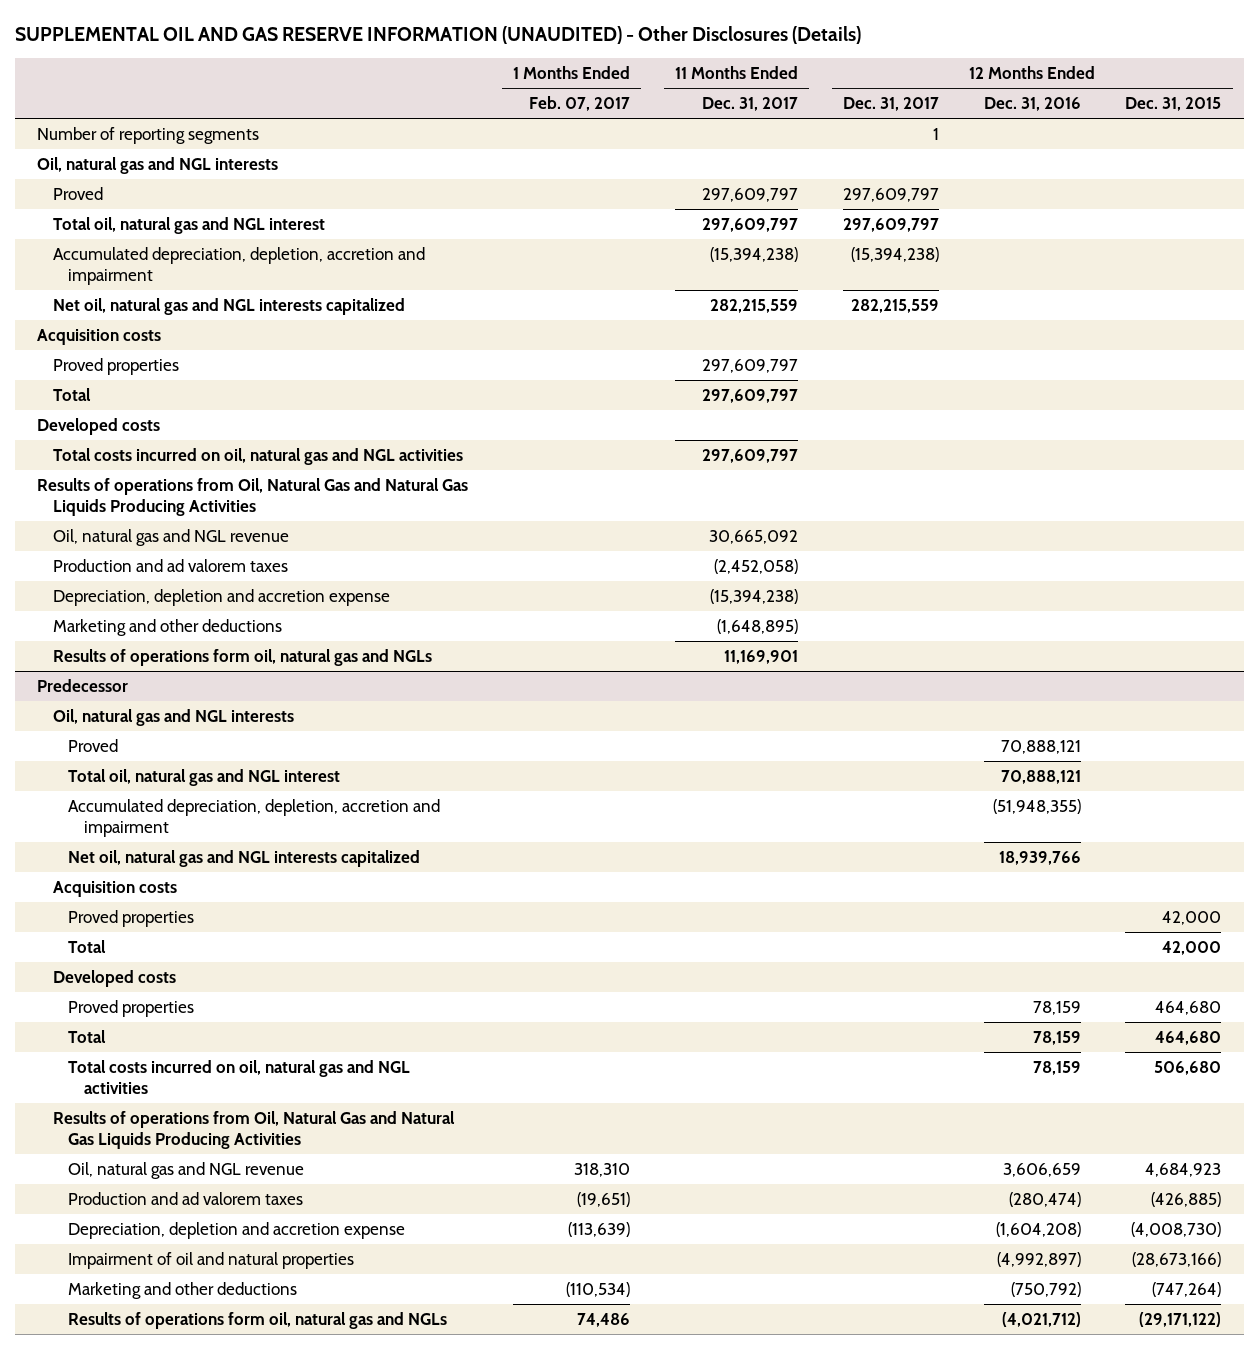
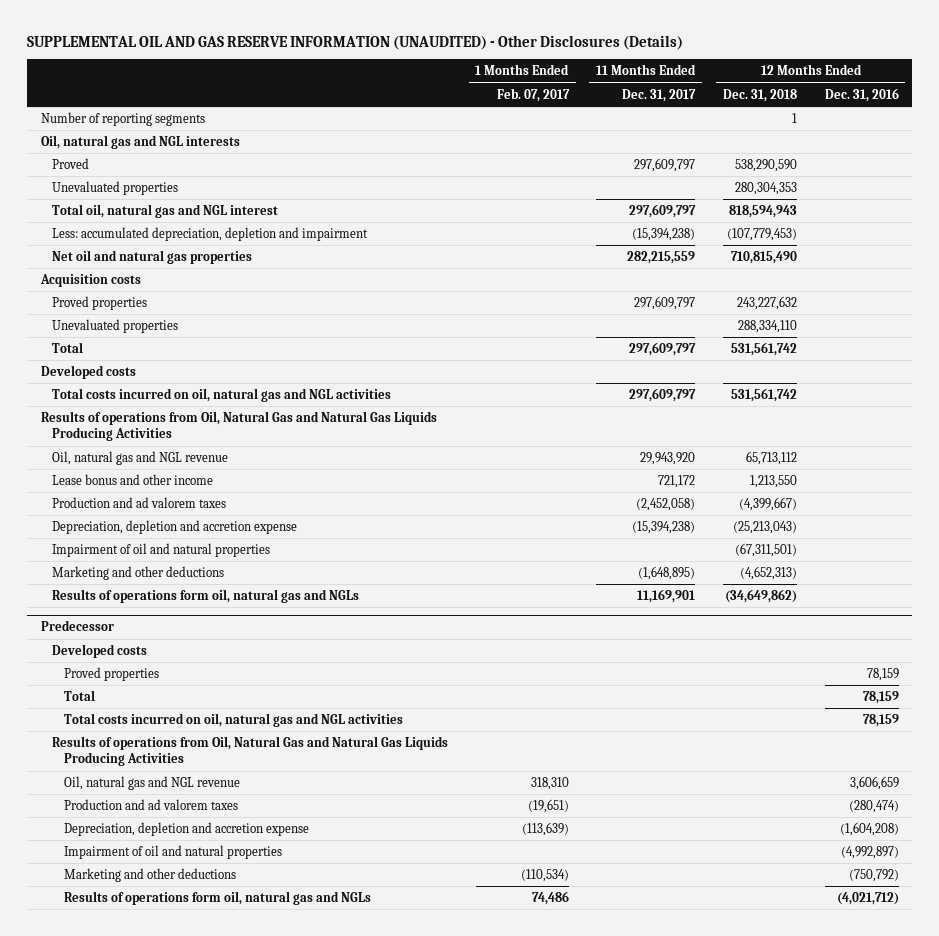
- | 1 Months Ended Feb. 07, 2017 | 11 Months Ended Dec. 31, 2017 | 12 Months Ended Dec. 31, 2017 | 12 Months Ended Dec. 31, 2016 | 12 Months Ended Dec. 31, 2015
+ | 1 Months Ended Feb. 07, 2017 | 11 Months Ended Dec. 31, 2017 | 12 Months Ended Dec. 31, 2018 | 12 Months Ended Dec. 31, 2016
+ Unevaluated properties | | | 280,304,353 |
- Accumulated depreciation, depletion, accretion and impairment | | (15,394,238) | (15,394,238) | |
- Net oil, natural gas and NGL interests capitalized | | 282,215,559 | 282,215,559 | |
+ Less: accumulated depreciation, depletion and impairment | | (15,394,238) | (107,779,453) |
+ Net oil and natural gas properties | | 282,215,559 | 710,815,490 |
+ Unevaluated properties | | | 288,334,110 |
- Oil, natural gas and NGL revenue | | 30,665,092 | | |
+ Oil, natural gas and NGL revenue | | 29,943,920 | 65,713,112 |
+ Lease bonus and other income | | 721,172 | 1,213,550 |
+ Impairment of oil and natural properties | | | (67,311,501) |
@ Predecessor
- Oil, natural gas and NGL interests
- Proved | | | | 70,888,121 |
- Total oil, natural gas and NGL interest | | | | 70,888,121 |
- Accumulated depreciation, depletion, accretion and impairment | | | | (51,948,355) |
- Net oil, natural gas and NGL interests capitalized | | | | 18,939,766 |
- Acquisition costs
- Proved properties | | | | | 42,000
- Total | | | | | 42,000

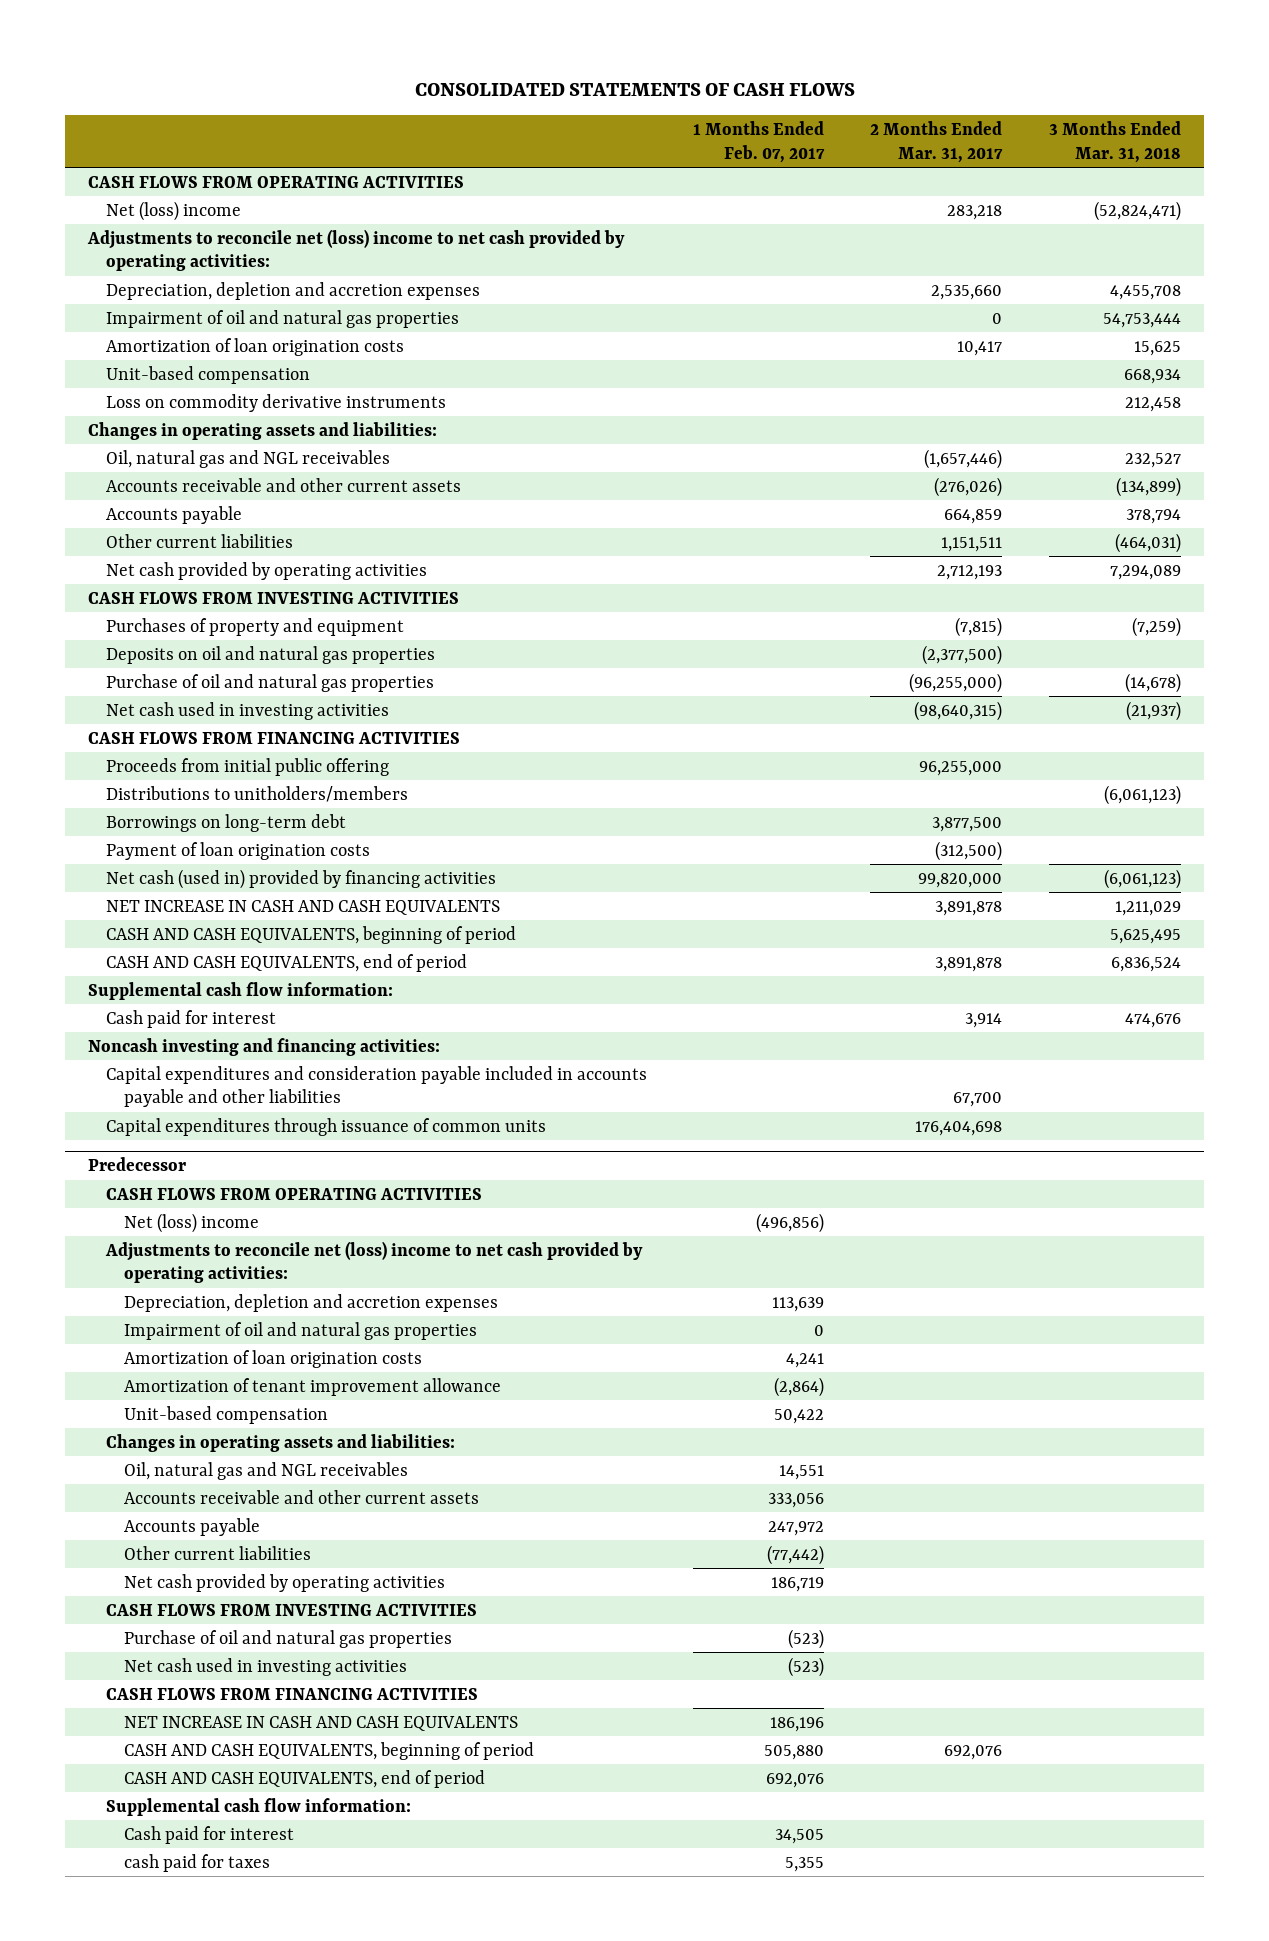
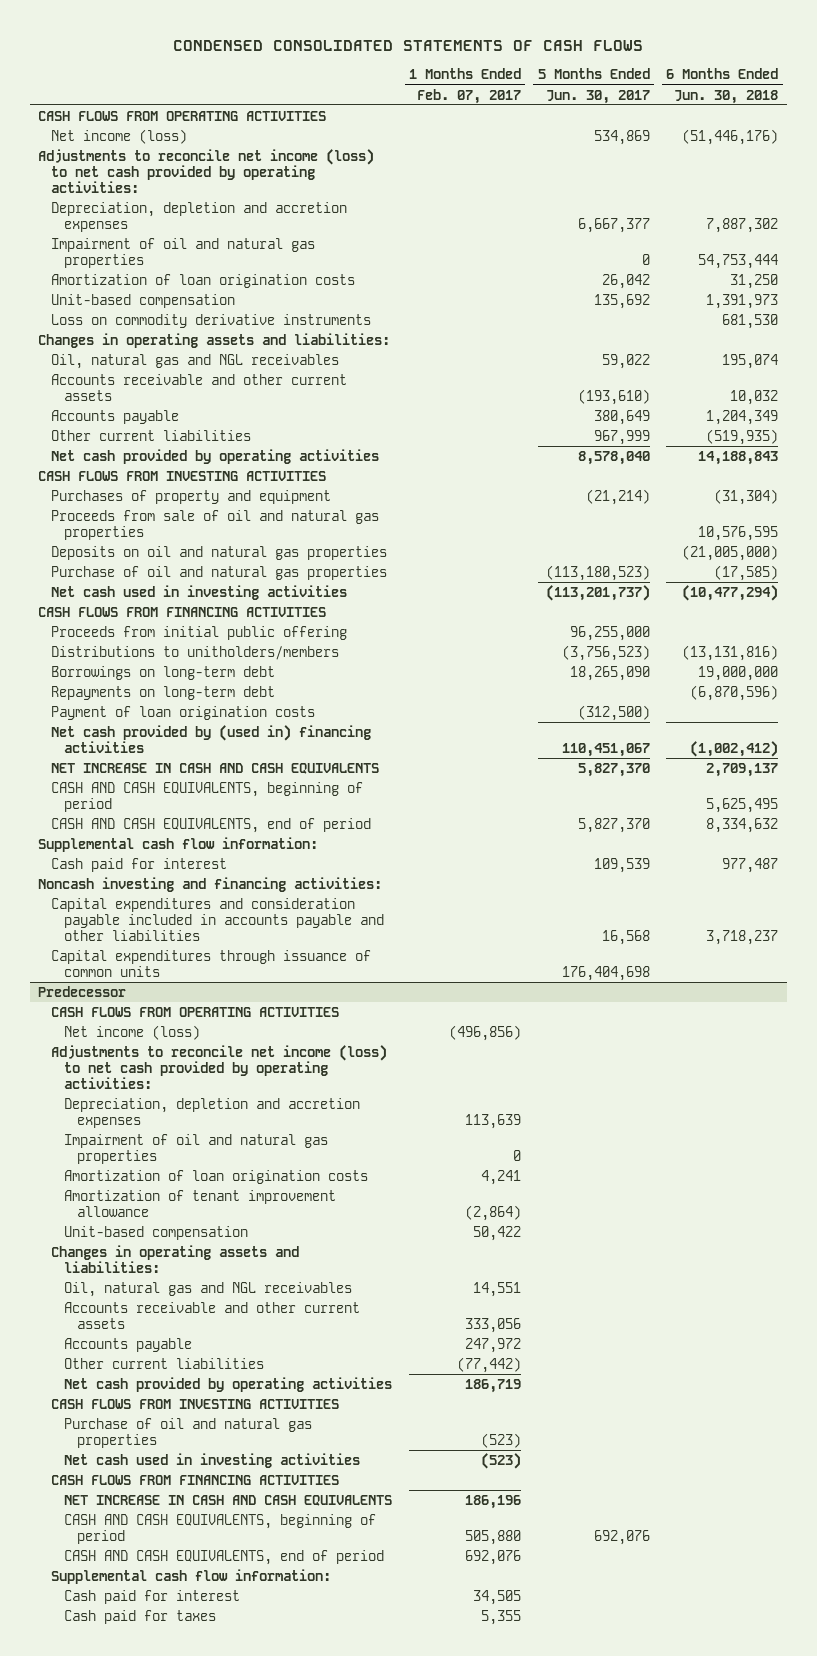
- CONSOLIDATED STATEMENTS OF CASH FLOWS
+ CONDENSED CONSOLIDATED STATEMENTS OF CASH FLOWS
- | 1 Months Ended Feb. 07, 2017 | 2 Months Ended Mar. 31, 2017 | 3 Months Ended Mar. 31, 2018
+ | 1 Months Ended Feb. 07, 2017 | 5 Months Ended Jun. 30, 2017 | 6 Months Ended Jun. 30, 2018
- Net (loss) income | | 283,218 | (52,824,471)
- Adjustments to reconcile net (loss) income to net cash provided by operating activities:
+ Net income (loss) | | 534,869 | (51,446,176)
+ Adjustments to reconcile net income (loss) to net cash provided by operating activities:
+ Proceeds from sale of oil and natural gas properties | | | 10,576,595
+ Repayments on long-term debt | | | (6,870,596)
- Net cash (used in) provided by financing activities | | 99,820,000 | (6,061,123)
+ Net cash provided by (used in) financing activities | | 110,451,067 | (1,002,412)
@ Predecessor
- Net (loss) income | (496,856) | |
- Adjustments to reconcile net (loss) income to net cash provided by operating activities:
+ Net income (loss) | (496,856) | |
+ Adjustments to reconcile net income (loss) to net cash provided by operating activities:
- cash paid for taxes | 5,355 | |
+ Cash paid for taxes | 5,355 | |

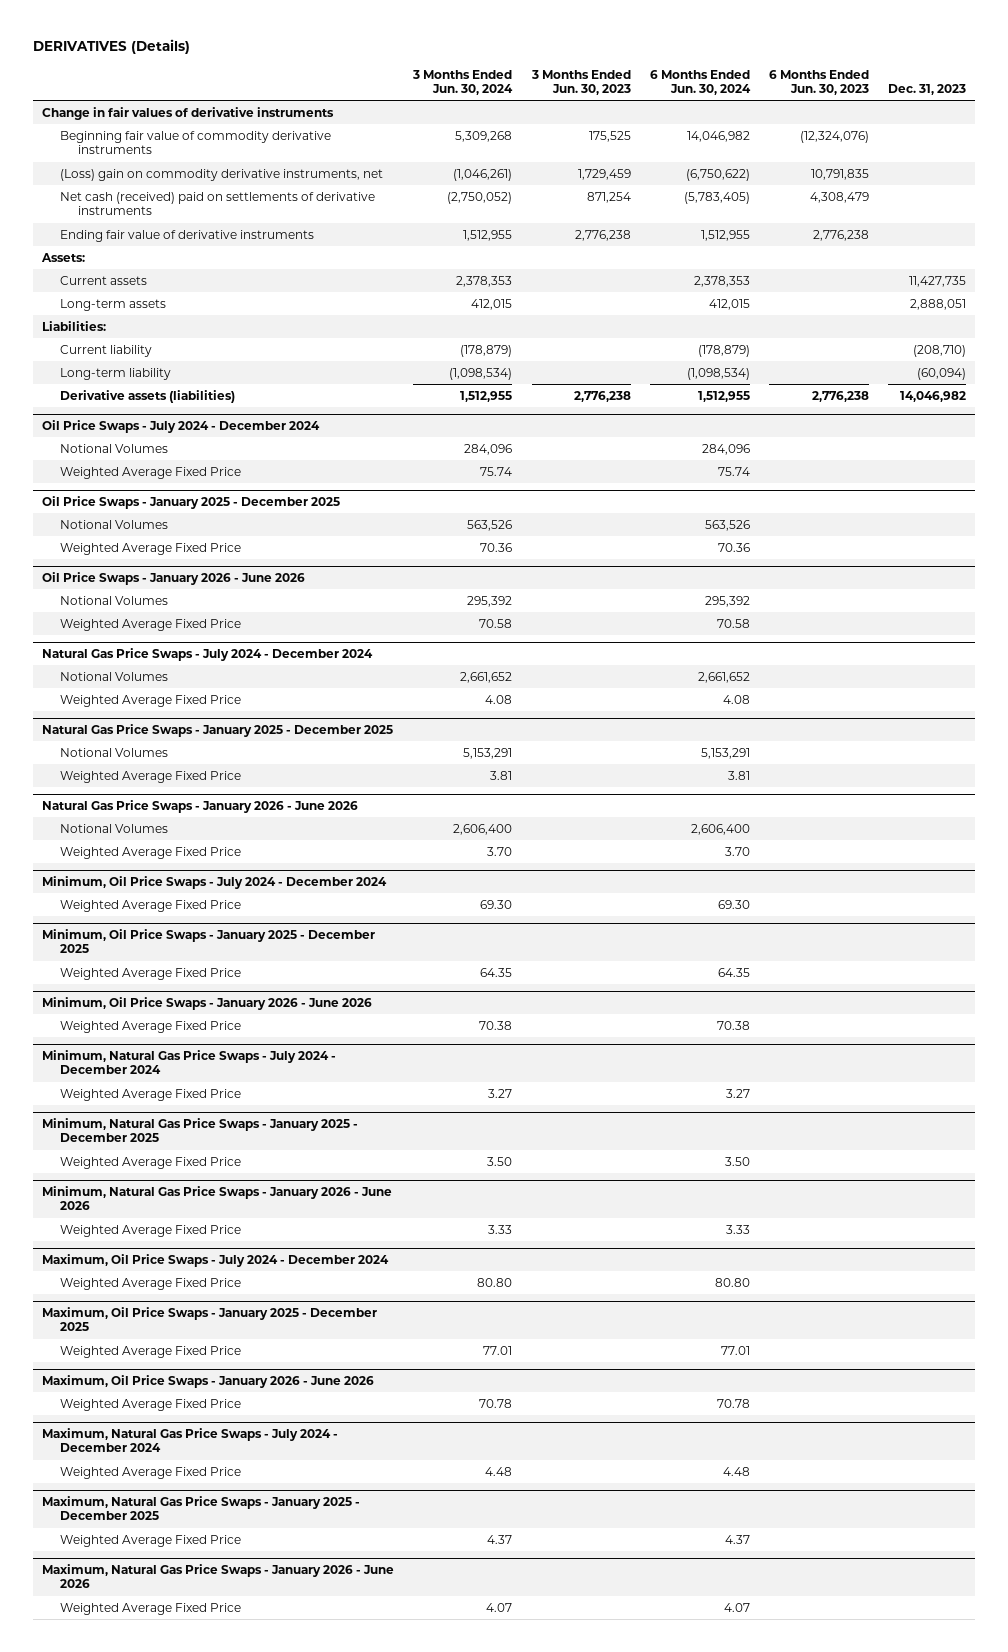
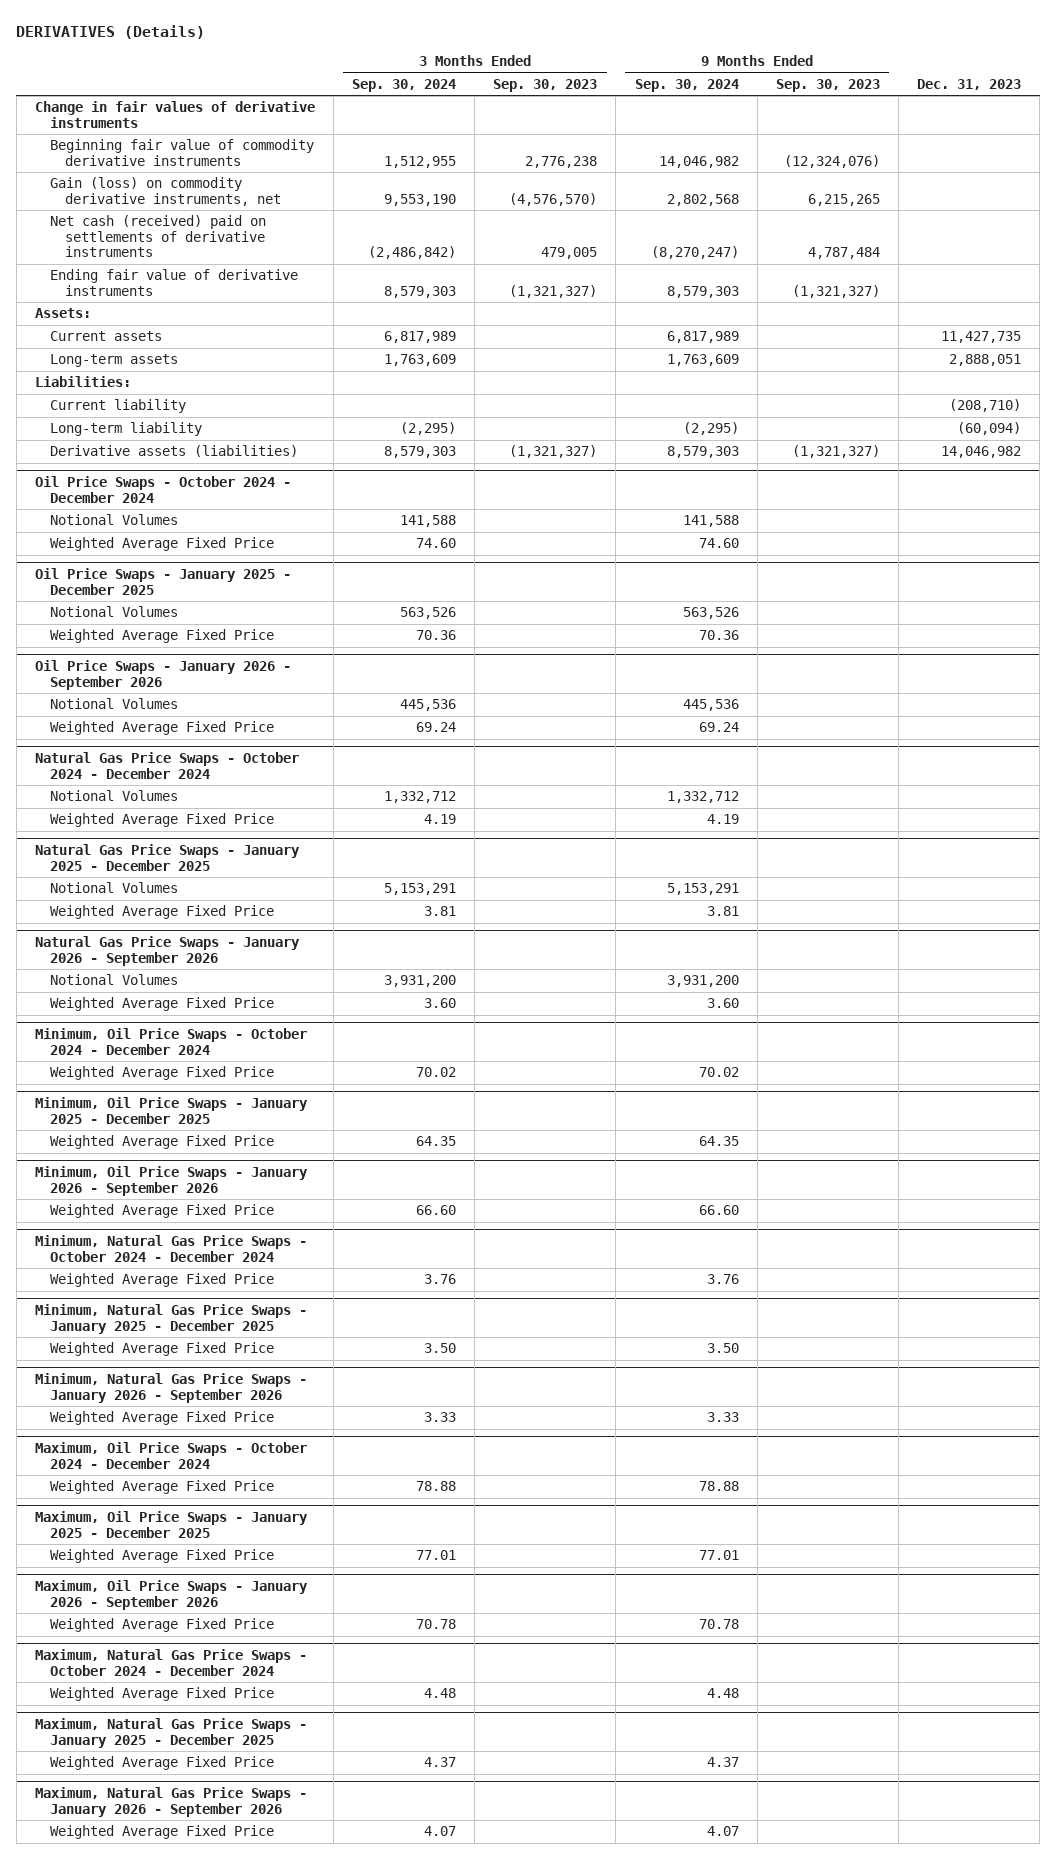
- | 3 Months Ended Jun. 30, 2024 | 3 Months Ended Jun. 30, 2023 | 6 Months Ended Jun. 30, 2024 | 6 Months Ended Jun. 30, 2023 | Dec. 31, 2023
+ | 3 Months Ended Sep. 30, 2024 | 3 Months Ended Sep. 30, 2023 | 9 Months Ended Sep. 30, 2024 | 9 Months Ended Sep. 30, 2023 | Dec. 31, 2023
- (Loss) gain on commodity derivative instruments, net | (1,046,261) | 1,729,459 | (6,750,622) | 10,791,835 |
+ Gain (loss) on commodity derivative instruments, net | 9,553,190 | (4,576,570) | 2,802,568 | 6,215,265 |
- Oil Price Swaps - July 2024 - December 2024
+ Oil Price Swaps - October 2024 - December 2024
- Oil Price Swaps - January 2026 - June 2026
+ Oil Price Swaps - January 2026 - September 2026
- Natural Gas Price Swaps - July 2024 - December 2024
+ Natural Gas Price Swaps - October 2024 - December 2024
- Natural Gas Price Swaps - January 2026 - June 2026
+ Natural Gas Price Swaps - January 2026 - September 2026
- Minimum, Oil Price Swaps - July 2024 - December 2024
+ Minimum, Oil Price Swaps - October 2024 - December 2024
- Minimum, Oil Price Swaps - January 2026 - June 2026
+ Minimum, Oil Price Swaps - January 2026 - September 2026
- Minimum, Natural Gas Price Swaps - July 2024 - December 2024
+ Minimum, Natural Gas Price Swaps - October 2024 - December 2024
- Minimum, Natural Gas Price Swaps - January 2026 - June 2026
+ Minimum, Natural Gas Price Swaps - January 2026 - September 2026
- Maximum, Oil Price Swaps - July 2024 - December 2024
+ Maximum, Oil Price Swaps - October 2024 - December 2024
- Maximum, Oil Price Swaps - January 2026 - June 2026
+ Maximum, Oil Price Swaps - January 2026 - September 2026
- Maximum, Natural Gas Price Swaps - July 2024 - December 2024
+ Maximum, Natural Gas Price Swaps - October 2024 - December 2024
- Maximum, Natural Gas Price Swaps - January 2026 - June 2026
+ Maximum, Natural Gas Price Swaps - January 2026 - September 2026

